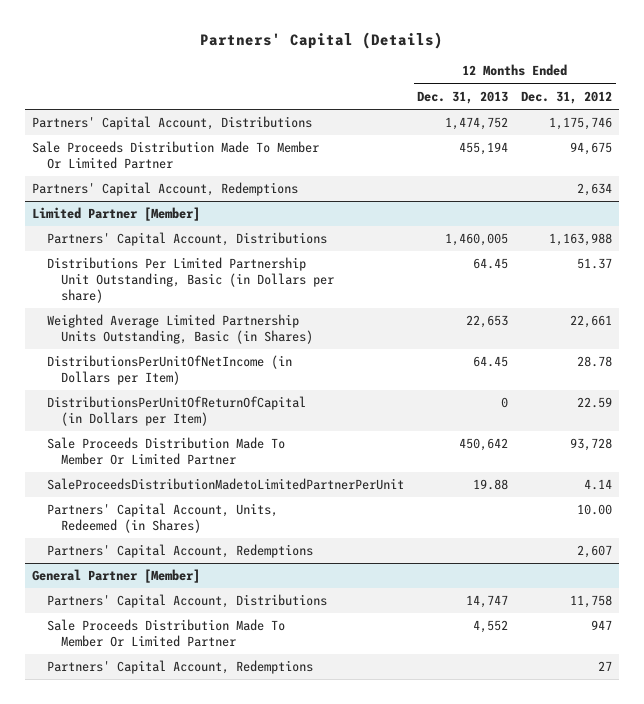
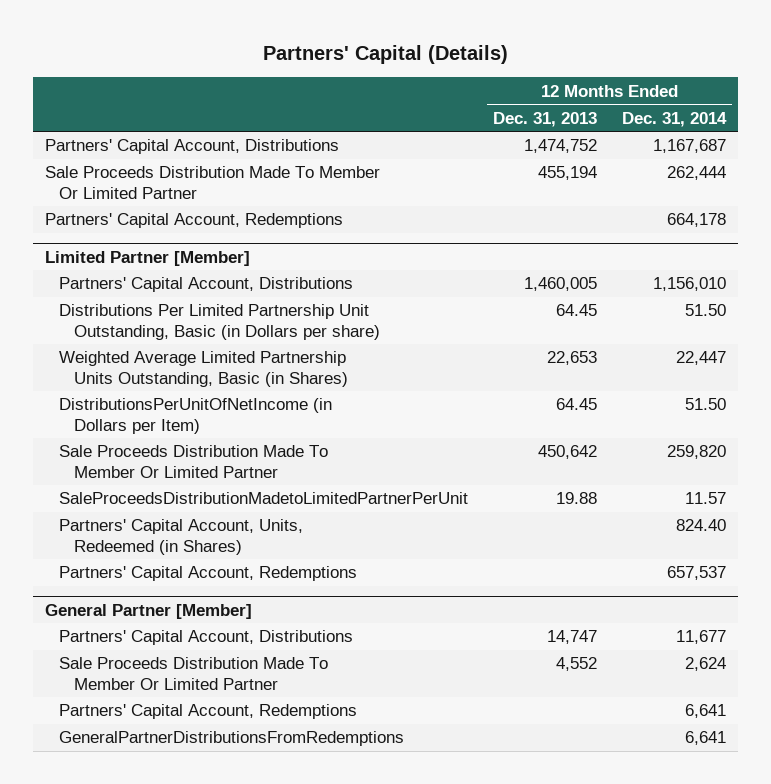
- | 12 Months Ended Dec. 31, 2013 | 12 Months Ended Dec. 31, 2012
+ | 12 Months Ended Dec. 31, 2013 | 12 Months Ended Dec. 31, 2014
@ Limited Partner [Member]
- DistributionsPerUnitOfReturnOfCapital (in Dollars per Item) | 0 | 22.59
@ General Partner [Member]
+ GeneralPartnerDistributionsFromRedemptions | | 6,641

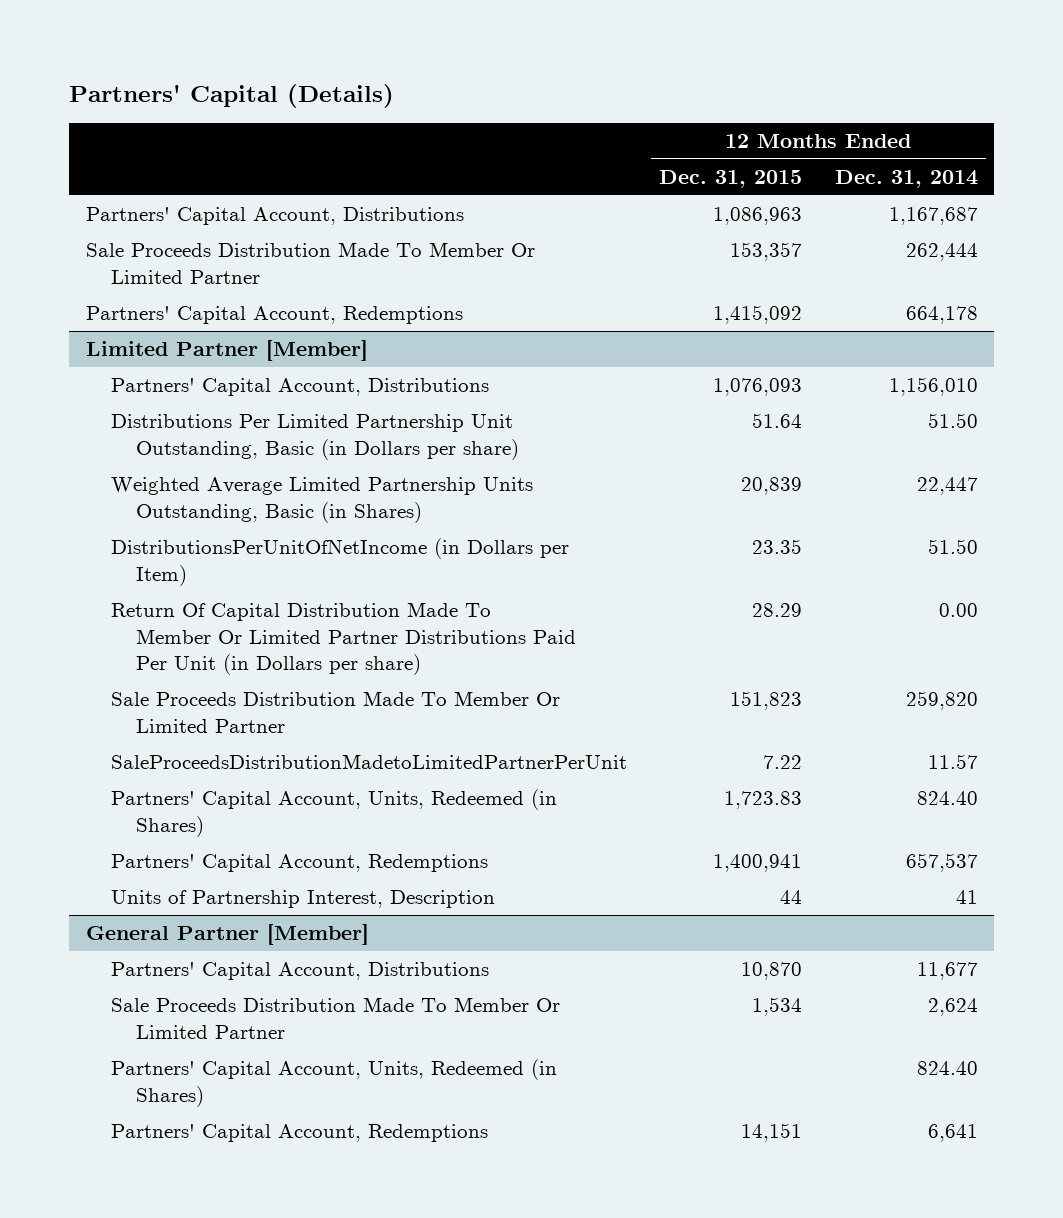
- | 12 Months Ended Dec. 31, 2013 | 12 Months Ended Dec. 31, 2014
+ | 12 Months Ended Dec. 31, 2015 | 12 Months Ended Dec. 31, 2014
@ Limited Partner [Member]
+ Return Of Capital Distribution Made To Member Or Limited Partner Distributions Paid Per Unit (in Dollars per share) | 28.29 | 0.00
+ Units of Partnership Interest, Description | 44 | 41
@ General Partner [Member]
+ Partners' Capital Account, Units, Redeemed (in Shares) | | 824.40
- GeneralPartnerDistributionsFromRedemptions | | 6,641

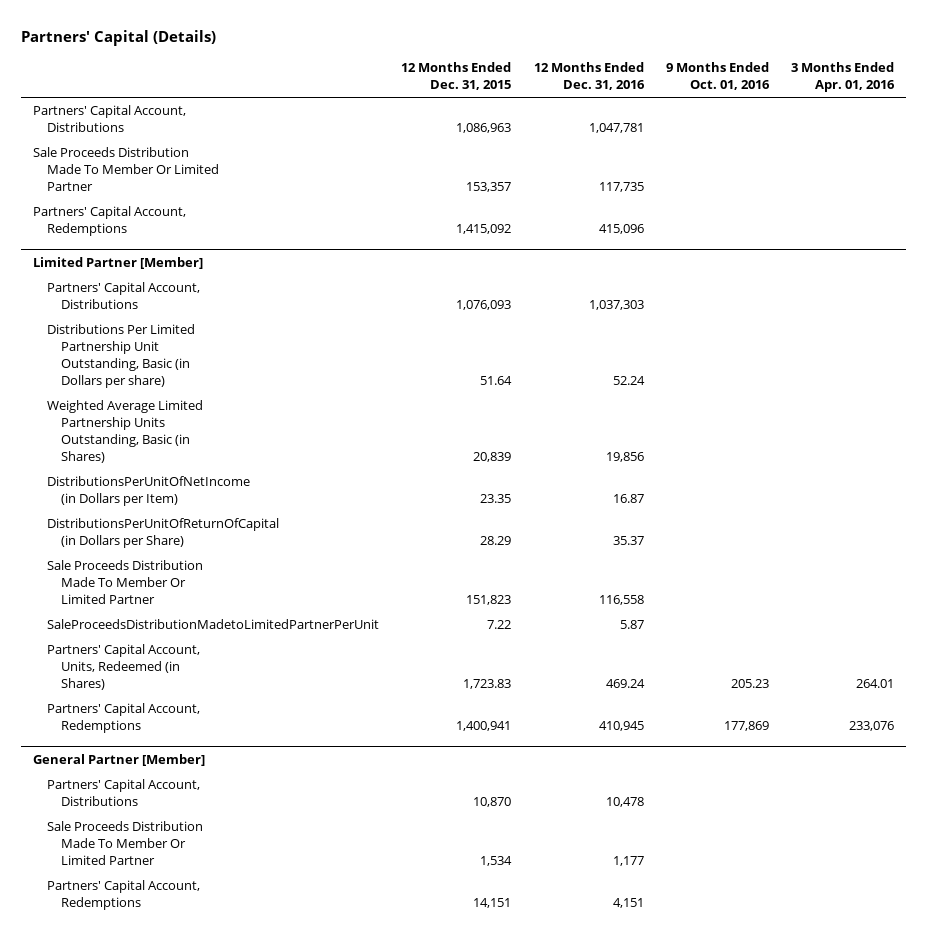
- | 12 Months Ended Dec. 31, 2015 | 12 Months Ended Dec. 31, 2014
+ | 12 Months Ended Dec. 31, 2015 | 12 Months Ended Dec. 31, 2016 | 9 Months Ended Oct. 01, 2016 | 3 Months Ended Apr. 01, 2016
@ Limited Partner [Member]
- Return Of Capital Distribution Made To Member Or Limited Partner Distributions Paid Per Unit (in Dollars per share) | 28.29 | 0.00
+ DistributionsPerUnitOfReturnOfCapital (in Dollars per Share) | 28.29 | 35.37 | |
- Units of Partnership Interest, Description | 44 | 41
@ General Partner [Member]
- Partners' Capital Account, Units, Redeemed (in Shares) | | 824.40

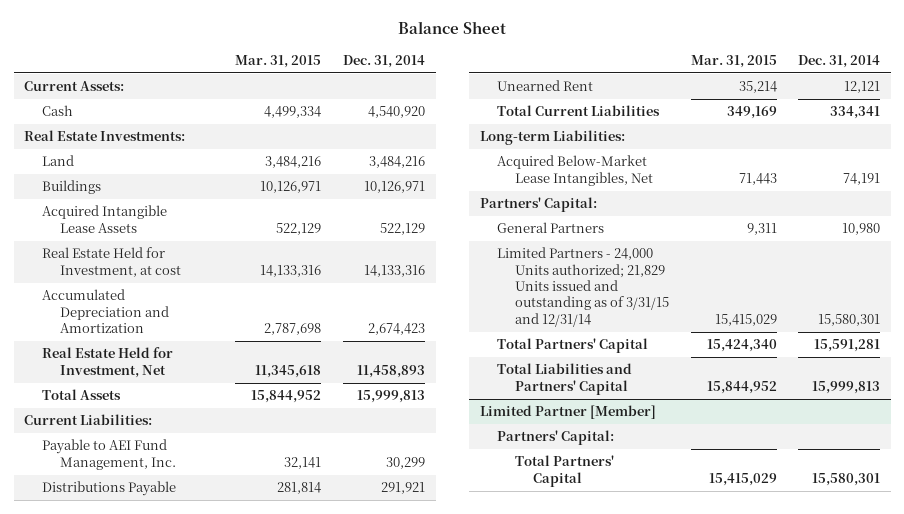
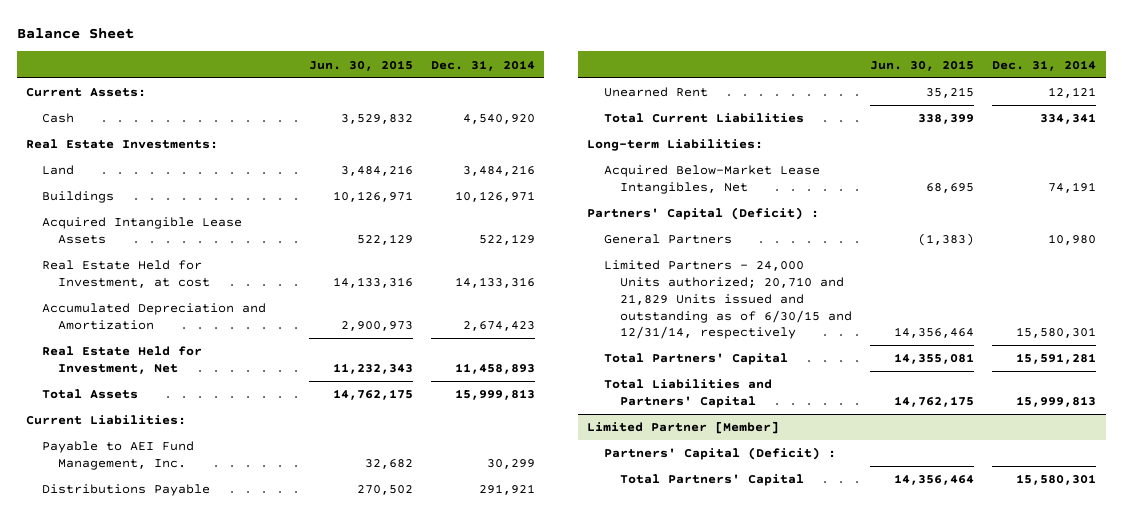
- | Mar. 31, 2015 | Dec. 31, 2014
+ | Jun. 30, 2015 | Dec. 31, 2014
- Partners' Capital:
+ Partners' Capital (Deficit) :
- Limited Partners - 24,000 Units authorized; 21,829 Units issued and outstanding as of 3/31/15 and 12/31/14 | 15,415,029 | 15,580,301
+ Limited Partners - 24,000 Units authorized; 20,710 and 21,829 Units issued and outstanding as of 6/30/15 and 12/31/14, respectively | 14,356,464 | 15,580,301
@ Limited Partner [Member]
- Partners' Capital:
+ Partners' Capital (Deficit) :

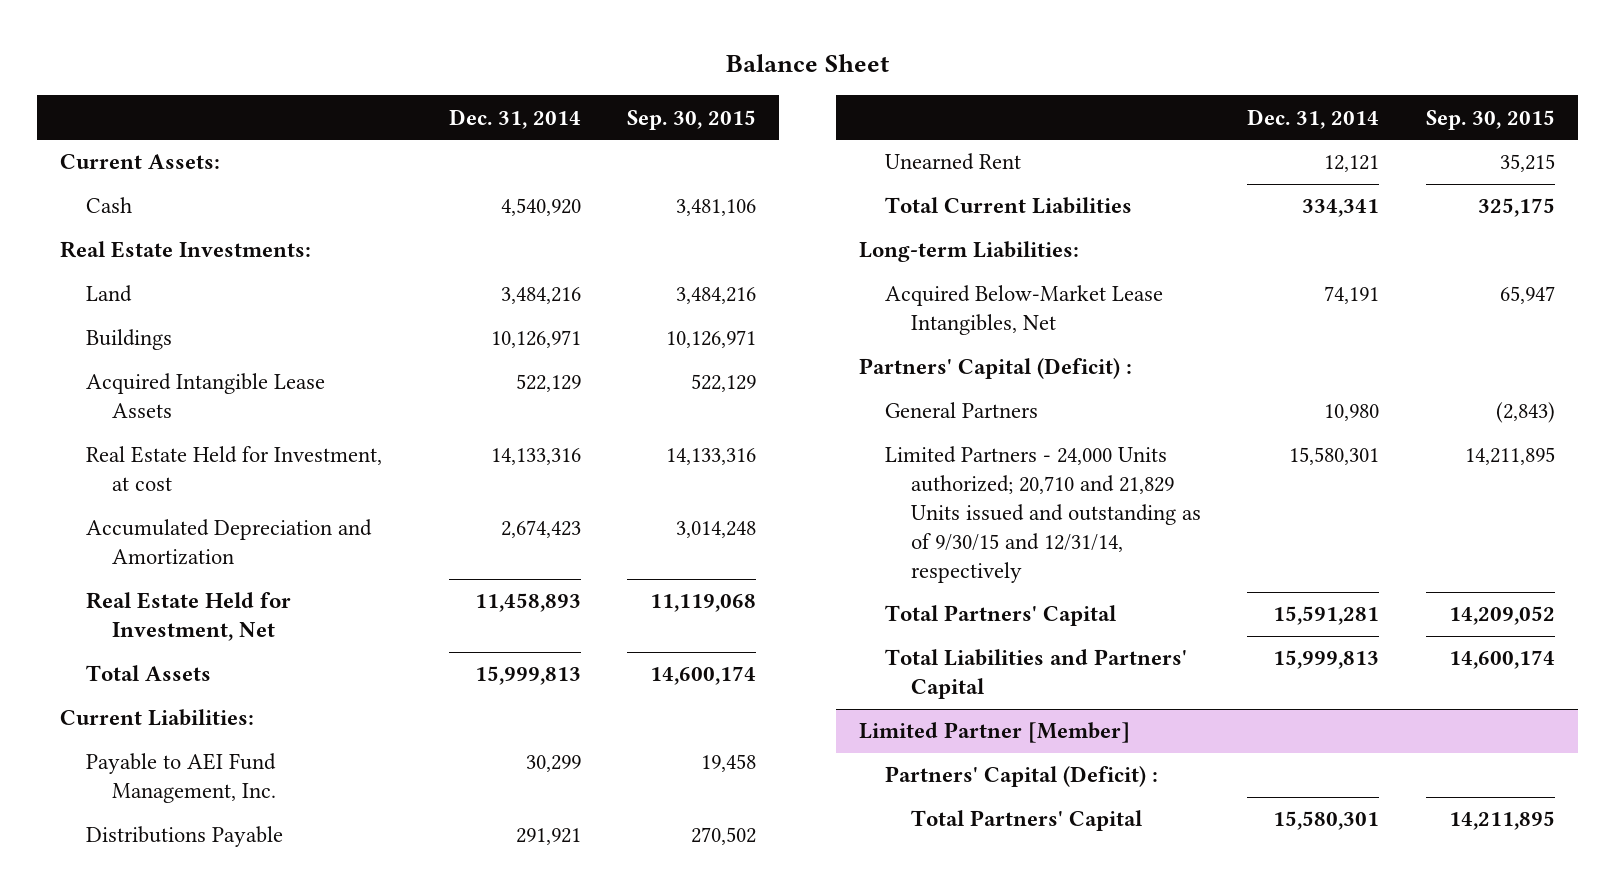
- | Jun. 30, 2015 | Dec. 31, 2014
+ | Dec. 31, 2014 | Sep. 30, 2015
- Limited Partners - 24,000 Units authorized; 20,710 and 21,829 Units issued and outstanding as of 6/30/15 and 12/31/14, respectively | 14,356,464 | 15,580,301
+ Limited Partners - 24,000 Units authorized; 20,710 and 21,829 Units issued and outstanding as of 9/30/15 and 12/31/14, respectively | 15,580,301 | 14,211,895

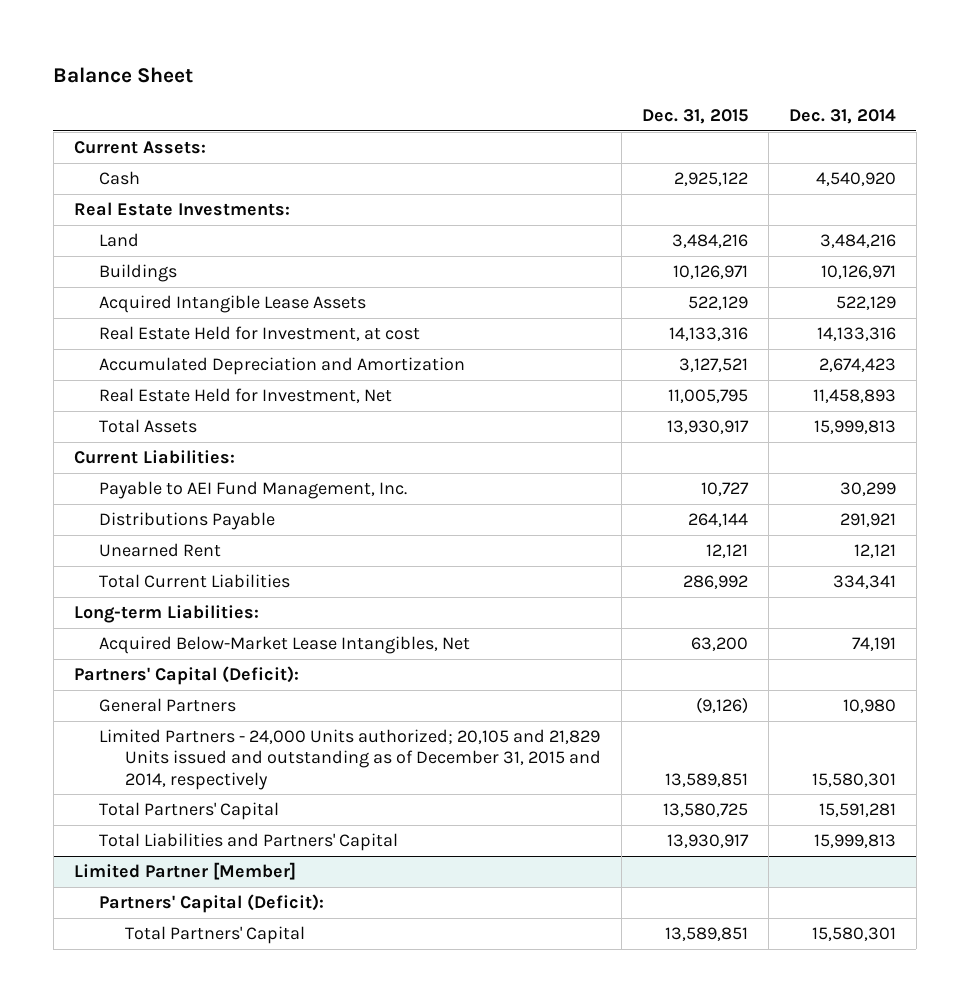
- | Dec. 31, 2014 | Sep. 30, 2015
+ | Dec. 31, 2015 | Dec. 31, 2014
- Partners' Capital (Deficit) :
+ Partners' Capital (Deficit):
- Limited Partners - 24,000 Units authorized; 20,710 and 21,829 Units issued and outstanding as of 9/30/15 and 12/31/14, respectively | 15,580,301 | 14,211,895
+ Limited Partners - 24,000 Units authorized; 20,105 and 21,829 Units issued and outstanding as of December 31, 2015 and 2014, respectively | 13,589,851 | 15,580,301
@ Limited Partner [Member]
- Partners' Capital (Deficit) :
+ Partners' Capital (Deficit):

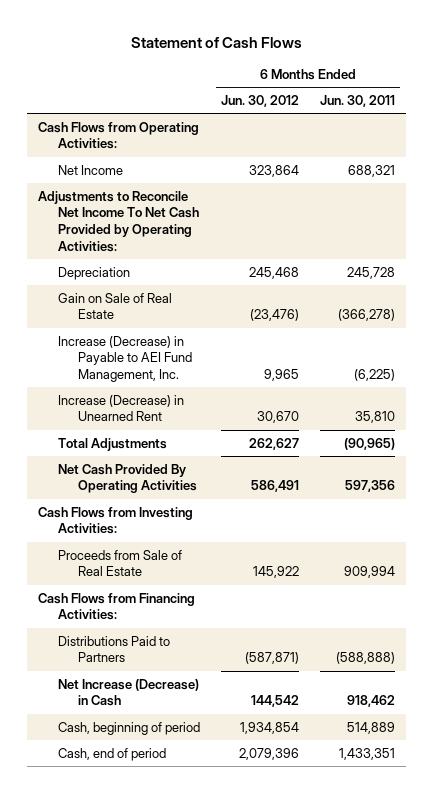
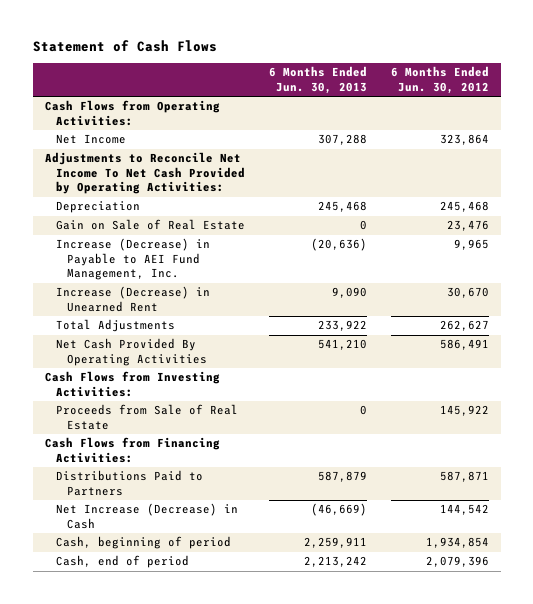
- | 6 Months Ended Jun. 30, 2012 | 6 Months Ended Jun. 30, 2011
+ | 6 Months Ended Jun. 30, 2013 | 6 Months Ended Jun. 30, 2012
- Gain on Sale of Real Estate | (23,476) | (366,278)
+ Gain on Sale of Real Estate | 0 | 23,476
- Distributions Paid to Partners | (587,871) | (588,888)
+ Distributions Paid to Partners | 587,879 | 587,871

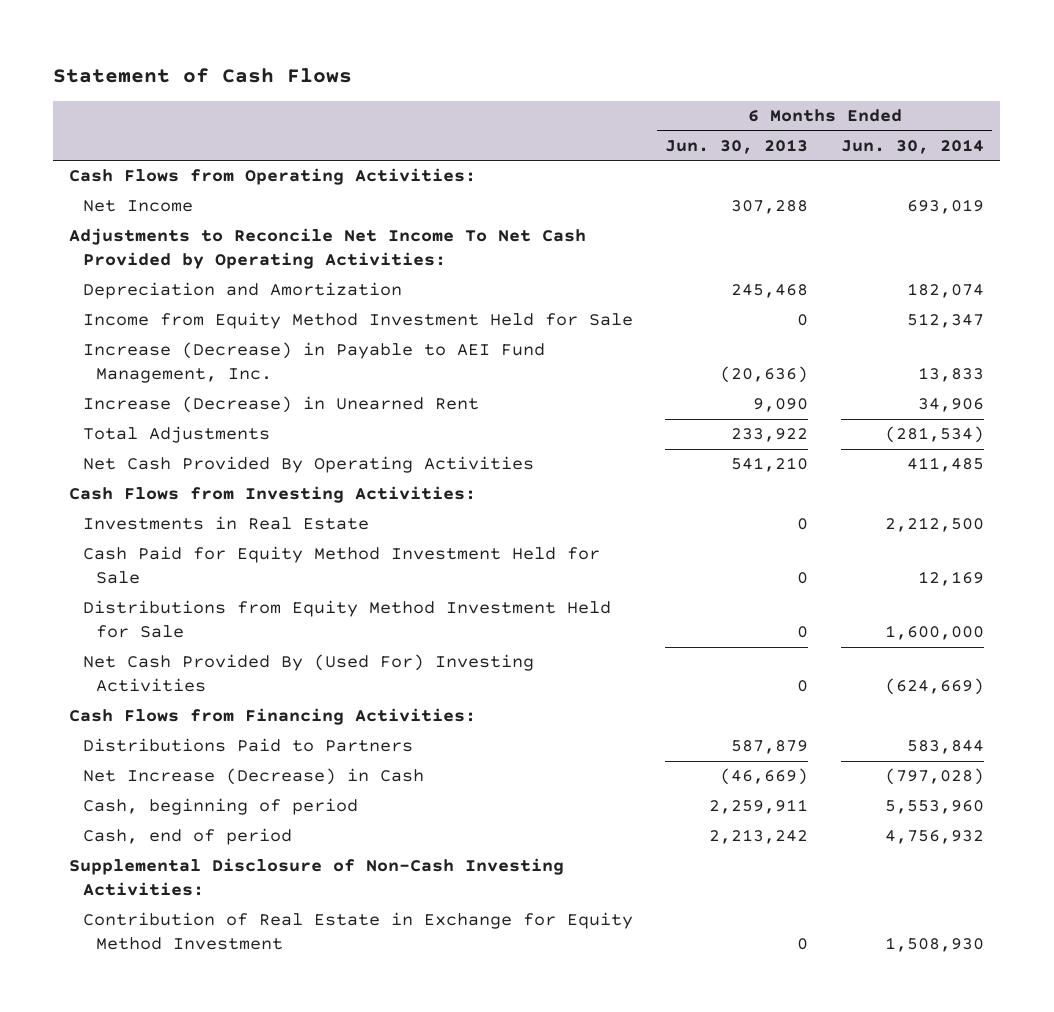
- | 6 Months Ended Jun. 30, 2013 | 6 Months Ended Jun. 30, 2012
+ | 6 Months Ended Jun. 30, 2013 | 6 Months Ended Jun. 30, 2014
- Depreciation | 245,468 | 245,468
- Gain on Sale of Real Estate | 0 | 23,476
+ Depreciation and Amortization | 245,468 | 182,074
+ Income from Equity Method Investment Held for Sale | 0 | 512,347
- Proceeds from Sale of Real Estate | 0 | 145,922
+ Investments in Real Estate | 0 | 2,212,500
+ Cash Paid for Equity Method Investment Held for Sale | 0 | 12,169
+ Distributions from Equity Method Investment Held for Sale | 0 | 1,600,000
+ Net Cash Provided By (Used For) Investing Activities | 0 | (624,669)
+ Supplemental Disclosure of Non-Cash Investing Activities:
+ Contribution of Real Estate in Exchange for Equity Method Investment | 0 | 1,508,930

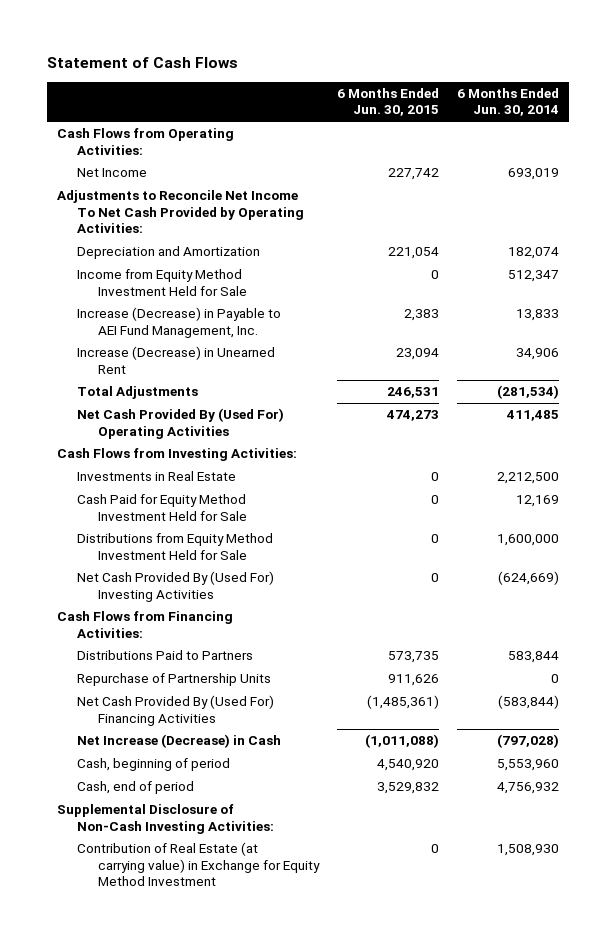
- | 6 Months Ended Jun. 30, 2013 | 6 Months Ended Jun. 30, 2014
+ | 6 Months Ended Jun. 30, 2015 | 6 Months Ended Jun. 30, 2014
- Net Cash Provided By Operating Activities | 541,210 | 411,485
+ Net Cash Provided By (Used For) Operating Activities | 474,273 | 411,485
+ Repurchase of Partnership Units | 911,626 | 0
+ Net Cash Provided By (Used For) Financing Activities | (1,485,361) | (583,844)
- Contribution of Real Estate in Exchange for Equity Method Investment | 0 | 1,508,930
+ Contribution of Real Estate (at carrying value) in Exchange for Equity Method Investment | 0 | 1,508,930

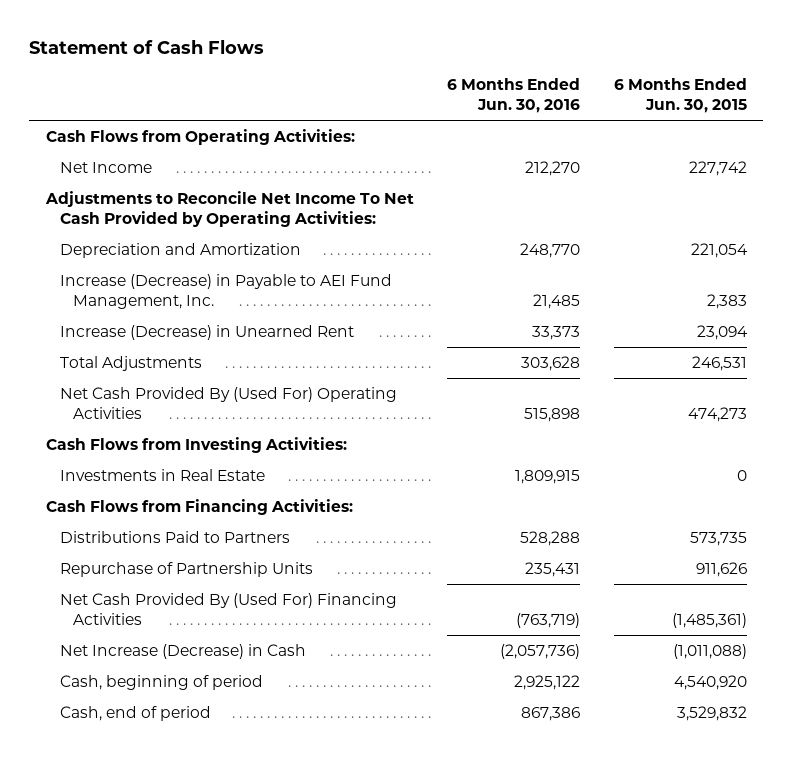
- | 6 Months Ended Jun. 30, 2015 | 6 Months Ended Jun. 30, 2014
+ | 6 Months Ended Jun. 30, 2016 | 6 Months Ended Jun. 30, 2015
- Income from Equity Method Investment Held for Sale | 0 | 512,347
- Cash Paid for Equity Method Investment Held for Sale | 0 | 12,169
- Distributions from Equity Method Investment Held for Sale | 0 | 1,600,000
- Net Cash Provided By (Used For) Investing Activities | 0 | (624,669)
- Supplemental Disclosure of Non-Cash Investing Activities:
- Contribution of Real Estate (at carrying value) in Exchange for Equity Method Investment | 0 | 1,508,930

